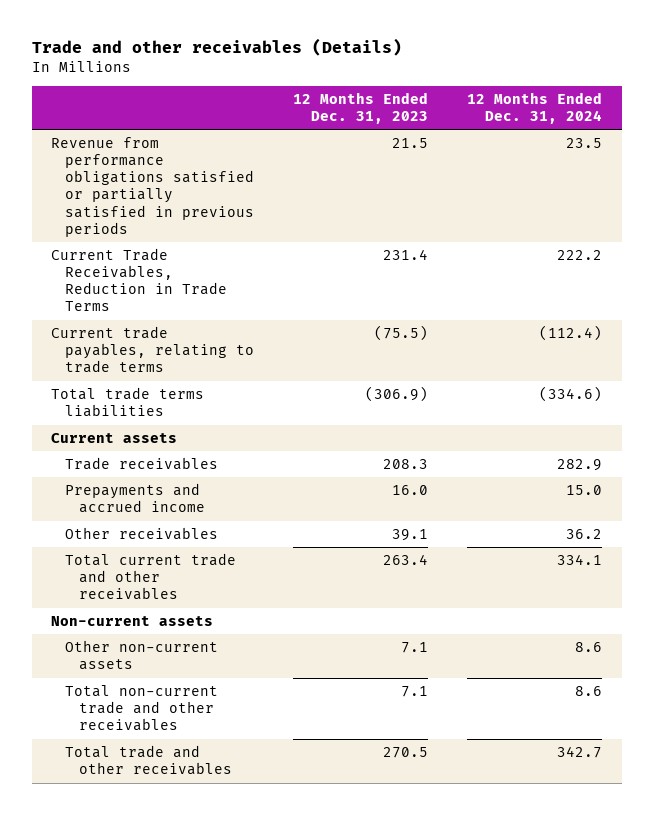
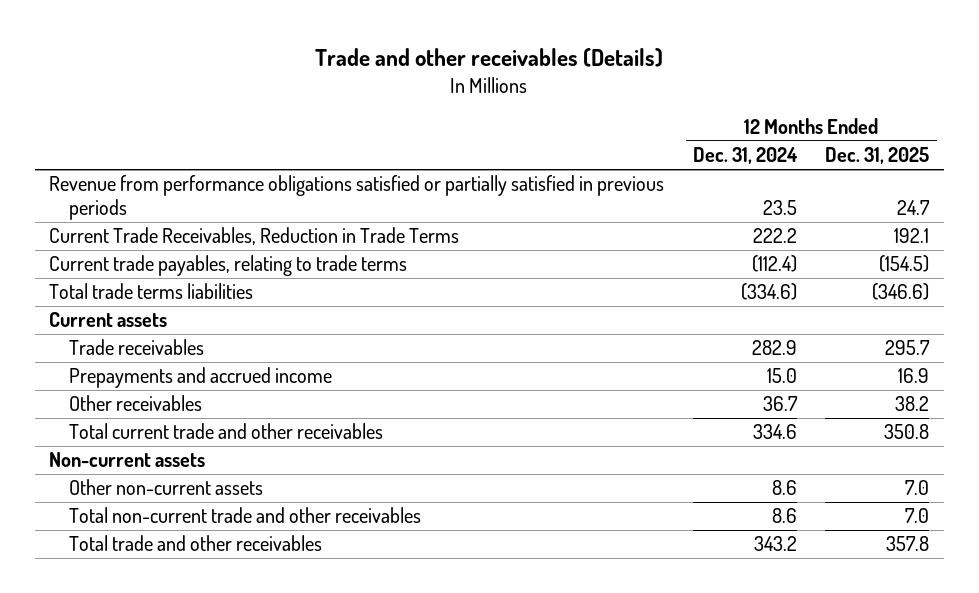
- | 12 Months Ended Dec. 31, 2023 | 12 Months Ended Dec. 31, 2024
+ | 12 Months Ended Dec. 31, 2024 | 12 Months Ended Dec. 31, 2025
- Other receivables | 39.1 | 36.2
- Total current trade and other receivables | 263.4 | 334.1
+ Other receivables | 36.7 | 38.2
+ Total current trade and other receivables | 334.6 | 350.8
- Total trade and other receivables | 270.5 | 342.7
+ Total trade and other receivables | 343.2 | 357.8

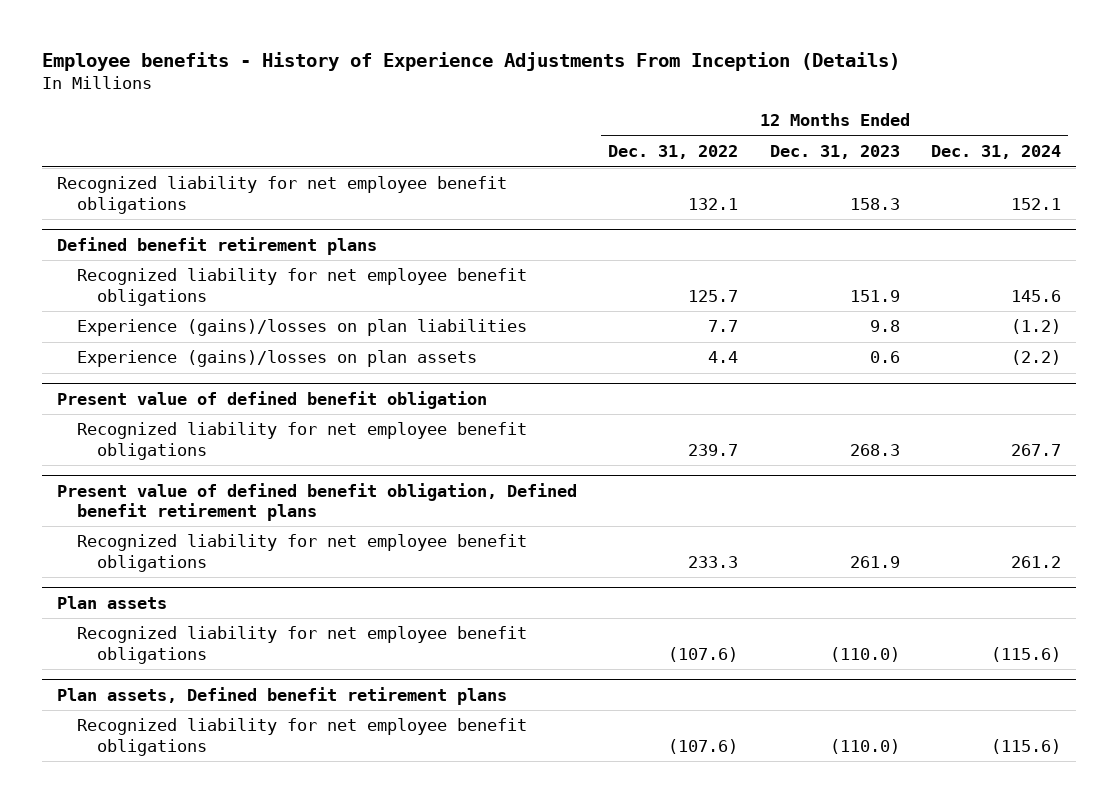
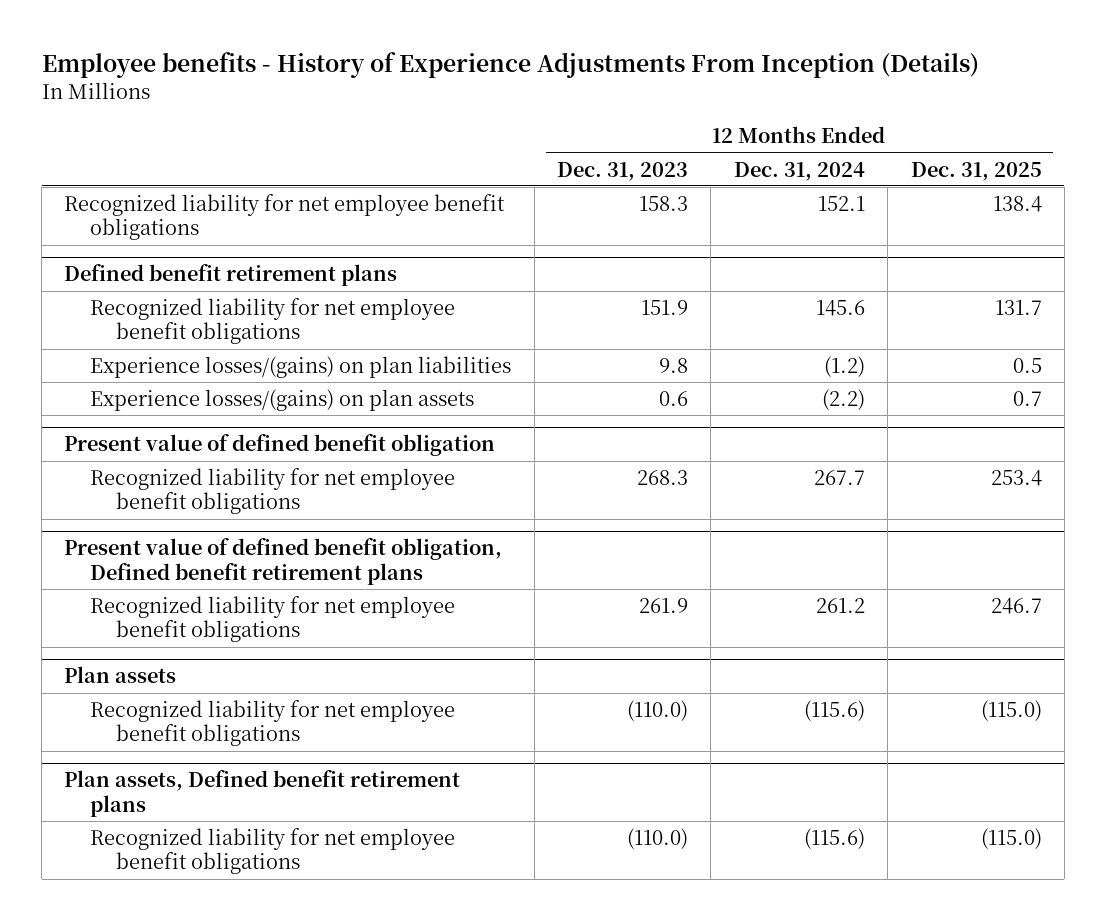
- | 12 Months Ended Dec. 31, 2022 | 12 Months Ended Dec. 31, 2023 | 12 Months Ended Dec. 31, 2024
+ | 12 Months Ended Dec. 31, 2023 | 12 Months Ended Dec. 31, 2024 | 12 Months Ended Dec. 31, 2025
@ Defined benefit retirement plans
- Experience (gains)/losses on plan liabilities | 7.7 | 9.8 | (1.2)
- Experience (gains)/losses on plan assets | 4.4 | 0.6 | (2.2)
+ Experience losses/(gains) on plan liabilities | 9.8 | (1.2) | 0.5
+ Experience losses/(gains) on plan assets | 0.6 | (2.2) | 0.7

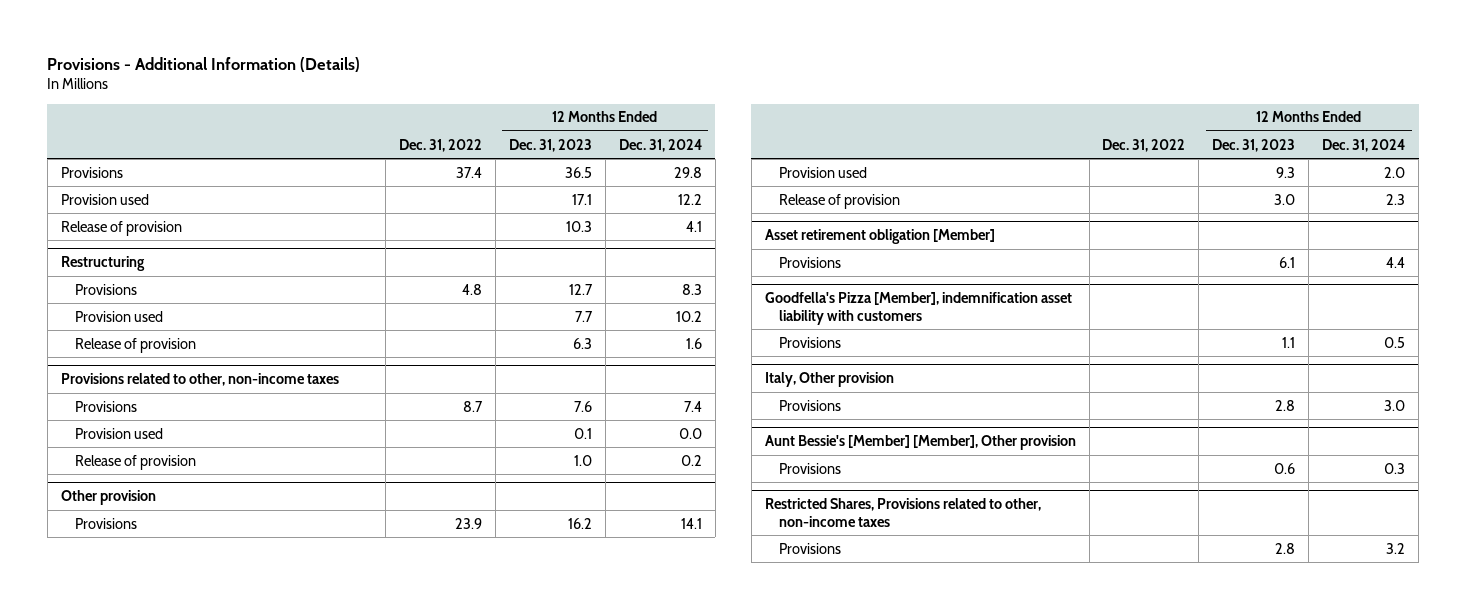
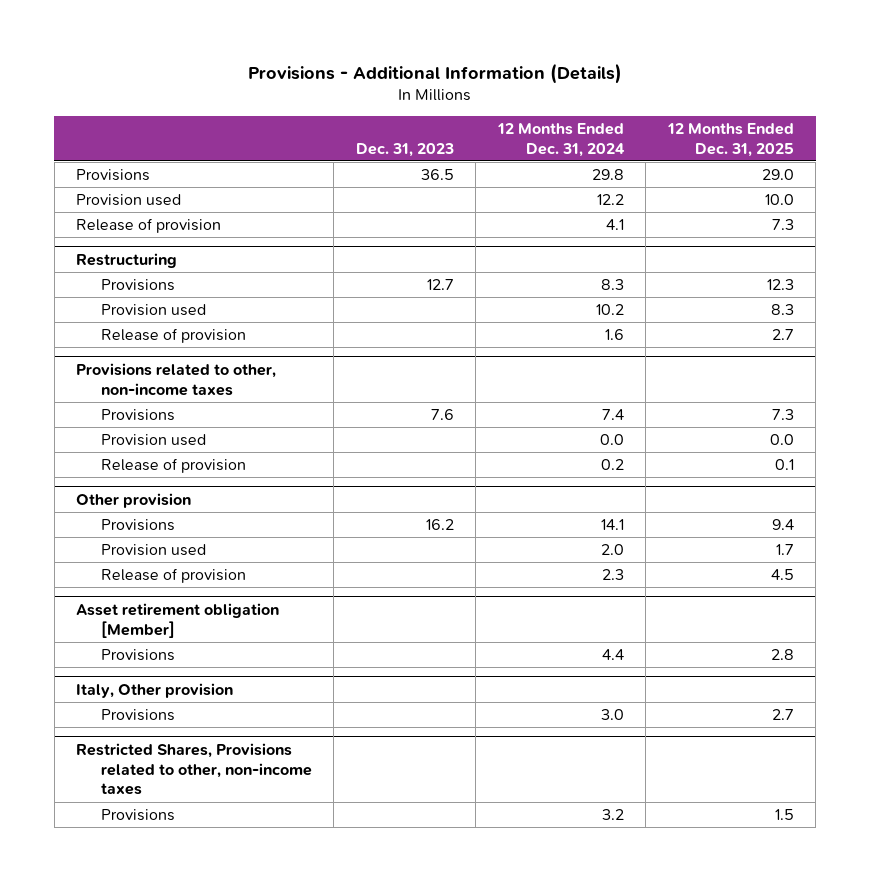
- | Dec. 31, 2022 | 12 Months Ended Dec. 31, 2023 | 12 Months Ended Dec. 31, 2024
+ | Dec. 31, 2023 | 12 Months Ended Dec. 31, 2024 | 12 Months Ended Dec. 31, 2025
- Goodfella's Pizza [Member], indemnification asset liability with customers
- Provisions | | 1.1 | 0.5
- Aunt Bessie's [Member] [Member], Other provision
- Provisions | | 0.6 | 0.3

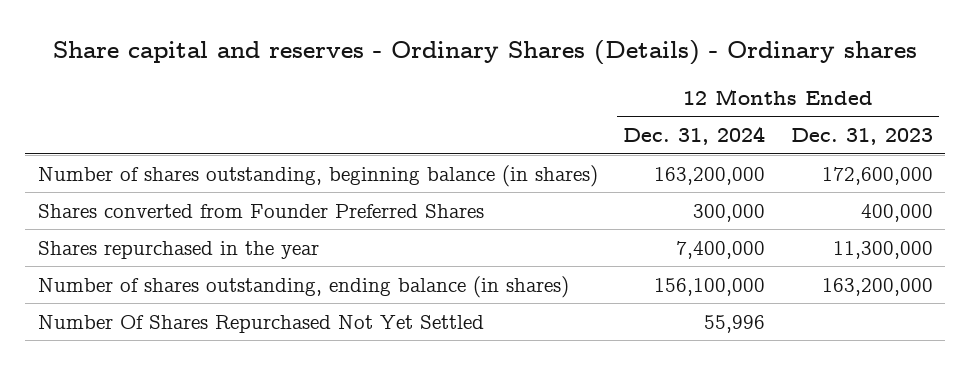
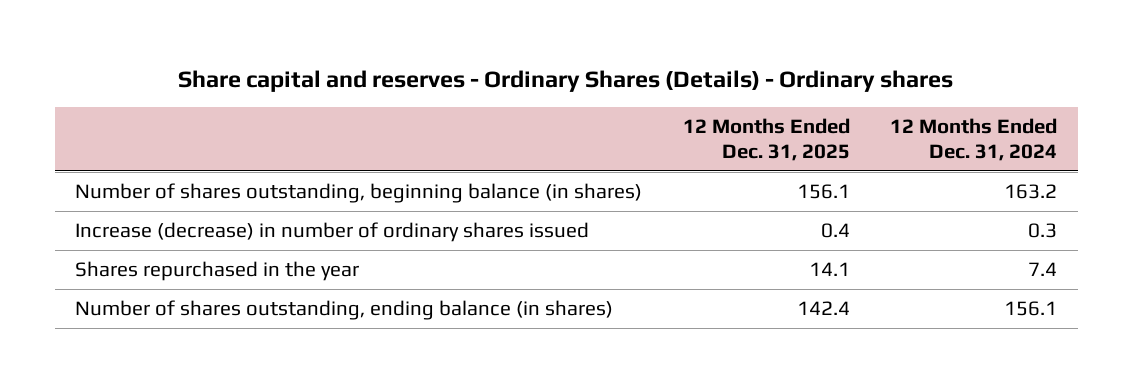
- | 12 Months Ended Dec. 31, 2024 | 12 Months Ended Dec. 31, 2023
+ | 12 Months Ended Dec. 31, 2025 | 12 Months Ended Dec. 31, 2024
- Number of shares outstanding, beginning balance (in shares) | 163,200,000 | 172,600,000
- Shares converted from Founder Preferred Shares | 300,000 | 400,000
- Shares repurchased in the year | 7,400,000 | 11,300,000
- Number of shares outstanding, ending balance (in shares) | 156,100,000 | 163,200,000
- Number Of Shares Repurchased Not Yet Settled | 55,996 |
+ Number of shares outstanding, beginning balance (in shares) | 156.1 | 163.2
+ Increase (decrease) in number of ordinary shares issued | 0.4 | 0.3
+ Shares repurchased in the year | 14.1 | 7.4
+ Number of shares outstanding, ending balance (in shares) | 142.4 | 156.1

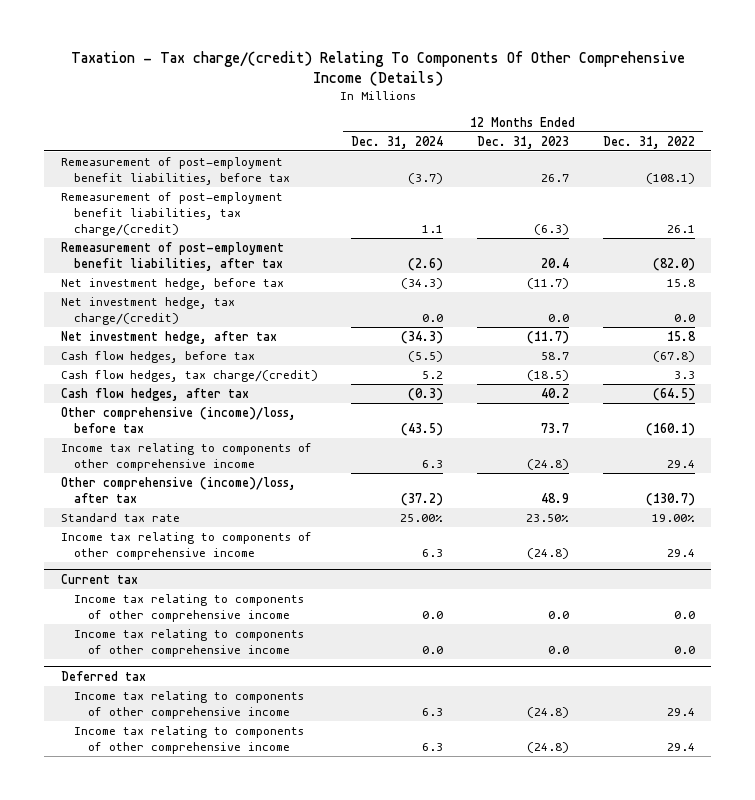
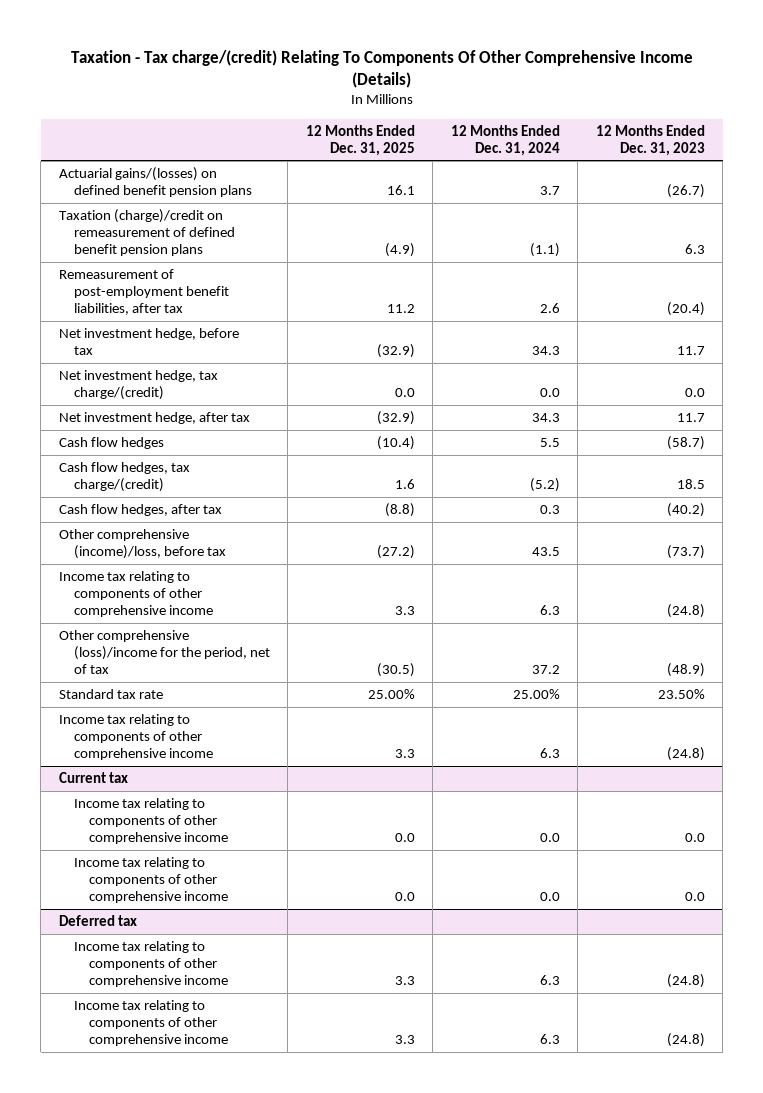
- | 12 Months Ended Dec. 31, 2024 | 12 Months Ended Dec. 31, 2023 | 12 Months Ended Dec. 31, 2022
+ | 12 Months Ended Dec. 31, 2025 | 12 Months Ended Dec. 31, 2024 | 12 Months Ended Dec. 31, 2023
- Remeasurement of post-employment benefit liabilities, before tax | (3.7) | 26.7 | (108.1)
- Remeasurement of post-employment benefit liabilities, tax charge/(credit) | 1.1 | (6.3) | 26.1
- Remeasurement of post-employment benefit liabilities, after tax | (2.6) | 20.4 | (82.0)
- Net investment hedge, before tax | (34.3) | (11.7) | 15.8
+ Actuarial gains/(losses) on defined benefit pension plans | 16.1 | 3.7 | (26.7)
+ Taxation (charge)/credit on remeasurement of defined benefit pension plans | (4.9) | (1.1) | 6.3
+ Remeasurement of post-employment benefit liabilities, after tax | 11.2 | 2.6 | (20.4)
+ Net investment hedge, before tax | (32.9) | 34.3 | 11.7
- Net investment hedge, after tax | (34.3) | (11.7) | 15.8
- Cash flow hedges, before tax | (5.5) | 58.7 | (67.8)
- Cash flow hedges, tax charge/(credit) | 5.2 | (18.5) | 3.3
- Cash flow hedges, after tax | (0.3) | 40.2 | (64.5)
- Other comprehensive (income)/loss, before tax | (43.5) | 73.7 | (160.1)
+ Net investment hedge, after tax | (32.9) | 34.3 | 11.7
+ Cash flow hedges | (10.4) | 5.5 | (58.7)
+ Cash flow hedges, tax charge/(credit) | 1.6 | (5.2) | 18.5
+ Cash flow hedges, after tax | (8.8) | 0.3 | (40.2)
+ Other comprehensive (income)/loss, before tax | (27.2) | 43.5 | (73.7)
- Other comprehensive (income)/loss, after tax | (37.2) | 48.9 | (130.7)
+ Other comprehensive (loss)/income for the period, net of tax | (30.5) | 37.2 | (48.9)

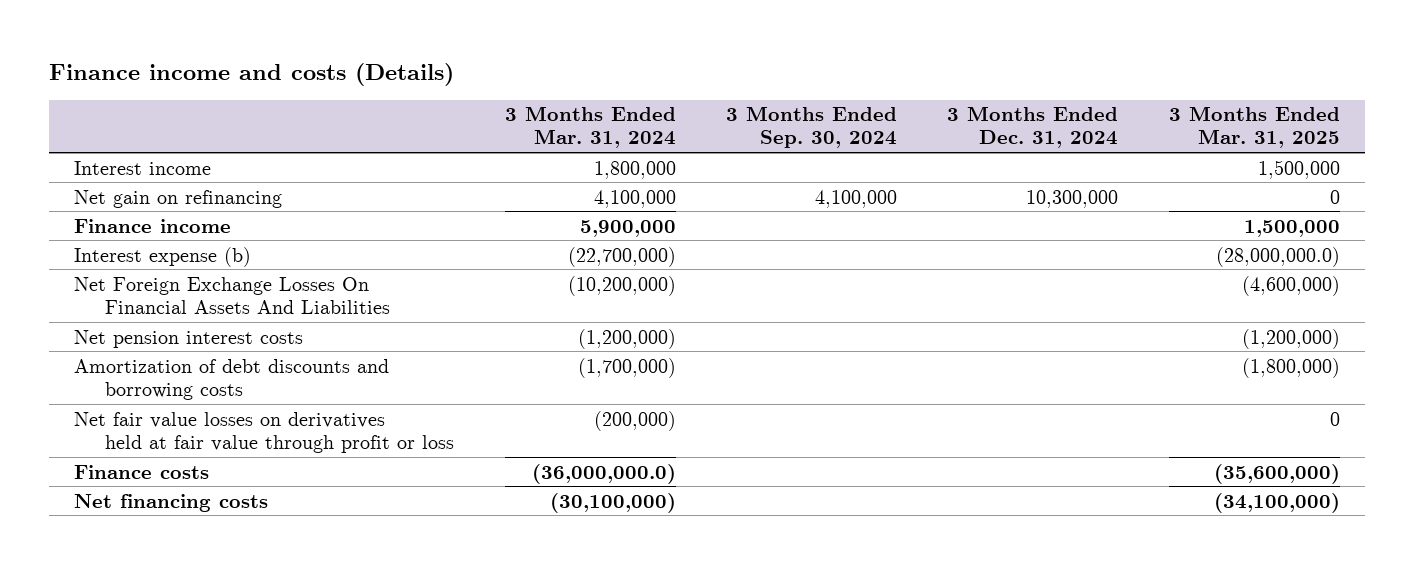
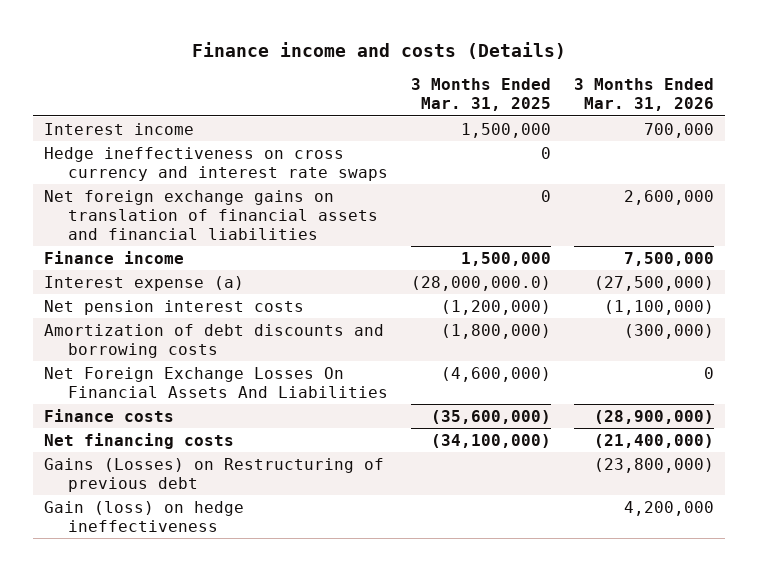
- | 3 Months Ended Mar. 31, 2024 | 3 Months Ended Sep. 30, 2024 | 3 Months Ended Dec. 31, 2024 | 3 Months Ended Mar. 31, 2025
+ | 3 Months Ended Mar. 31, 2025 | 3 Months Ended Mar. 31, 2026
- Net gain on refinancing | 4,100,000 | 4,100,000 | 10,300,000 | 0
+ Hedge ineffectiveness on cross currency and interest rate swaps | 0 |
+ Net foreign exchange gains on translation of financial assets and financial liabilities | 0 | 2,600,000
- Interest expense (b) | (22,700,000) | | | (28,000,000.0)
+ Interest expense (a) | (28,000,000.0) | (27,500,000)
- Net fair value losses on derivatives held at fair value through profit or loss | (200,000) | | | 0
moved down: Net Foreign Exchange Losses On Financial Assets And Liabilities | (4,600,000) | 0
+ Gains (Losses) on Restructuring of previous debt | | (23,800,000)
+ Gain (loss) on hedge ineffectiveness | | 4,200,000

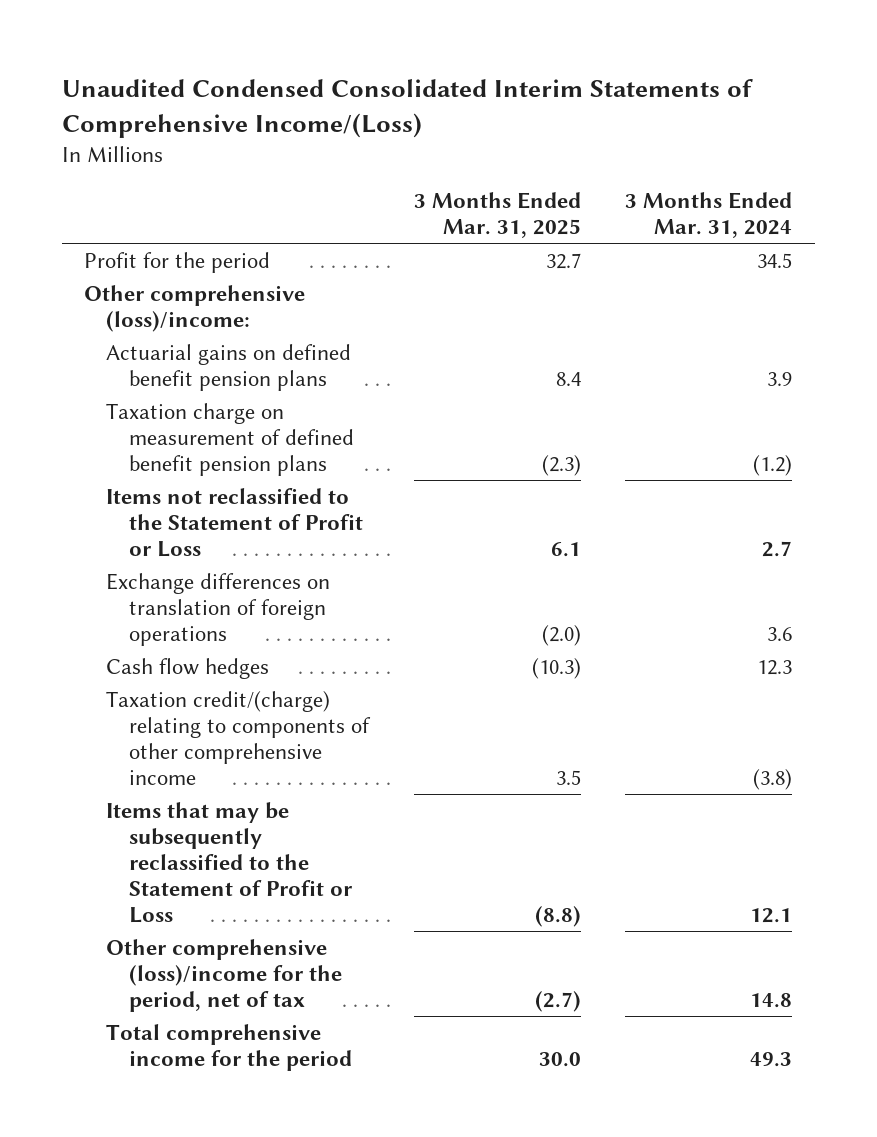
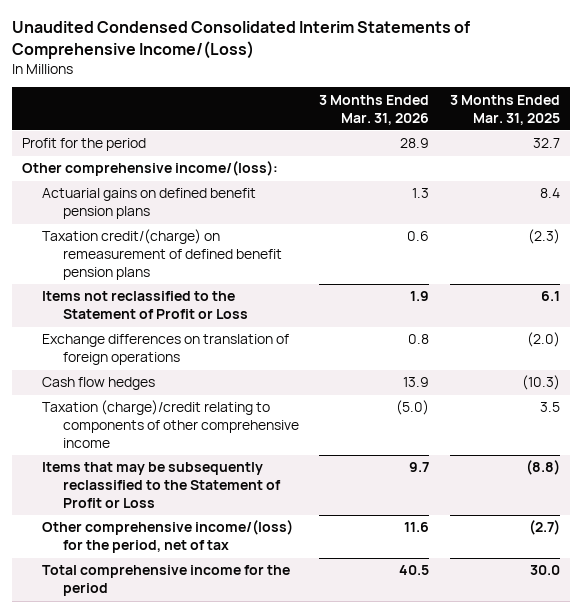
- | 3 Months Ended Mar. 31, 2025 | 3 Months Ended Mar. 31, 2024
+ | 3 Months Ended Mar. 31, 2026 | 3 Months Ended Mar. 31, 2025
- Other comprehensive (loss)/income:
+ Other comprehensive income/(loss):
- Taxation charge on measurement of defined benefit pension plans | (2.3) | (1.2)
+ Taxation credit/(charge) on remeasurement of defined benefit pension plans | 0.6 | (2.3)
- Taxation credit/(charge) relating to components of other comprehensive income | 3.5 | (3.8)
+ Taxation (charge)/credit relating to components of other comprehensive income | (5.0) | 3.5
- Other comprehensive (loss)/income for the period, net of tax | (2.7) | 14.8
+ Other comprehensive income/(loss) for the period, net of tax | 11.6 | (2.7)

